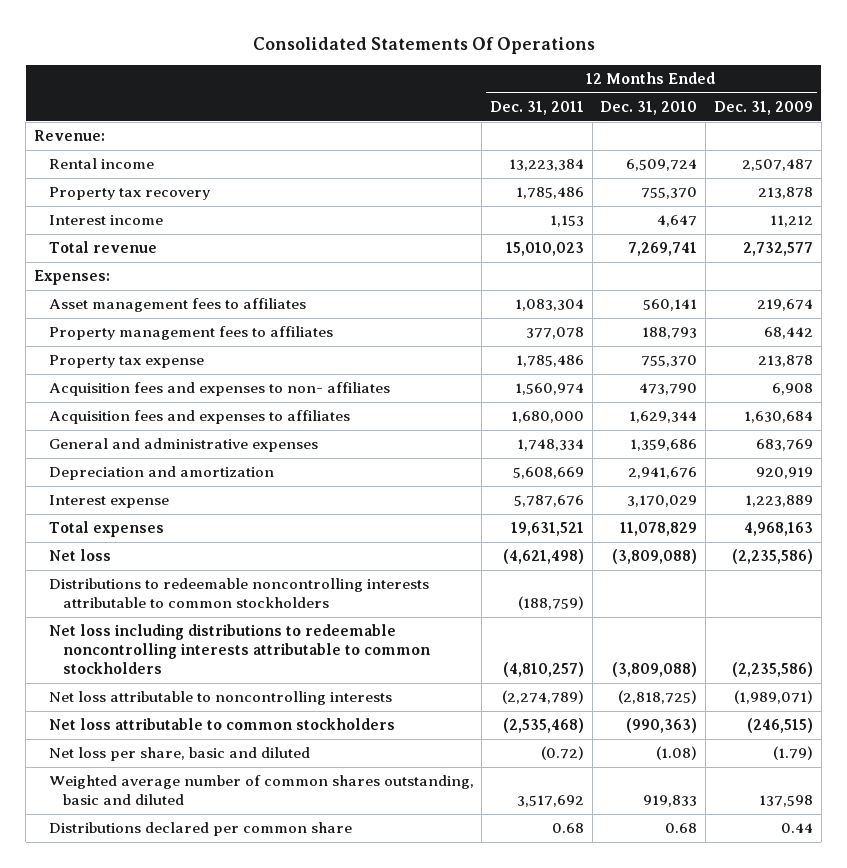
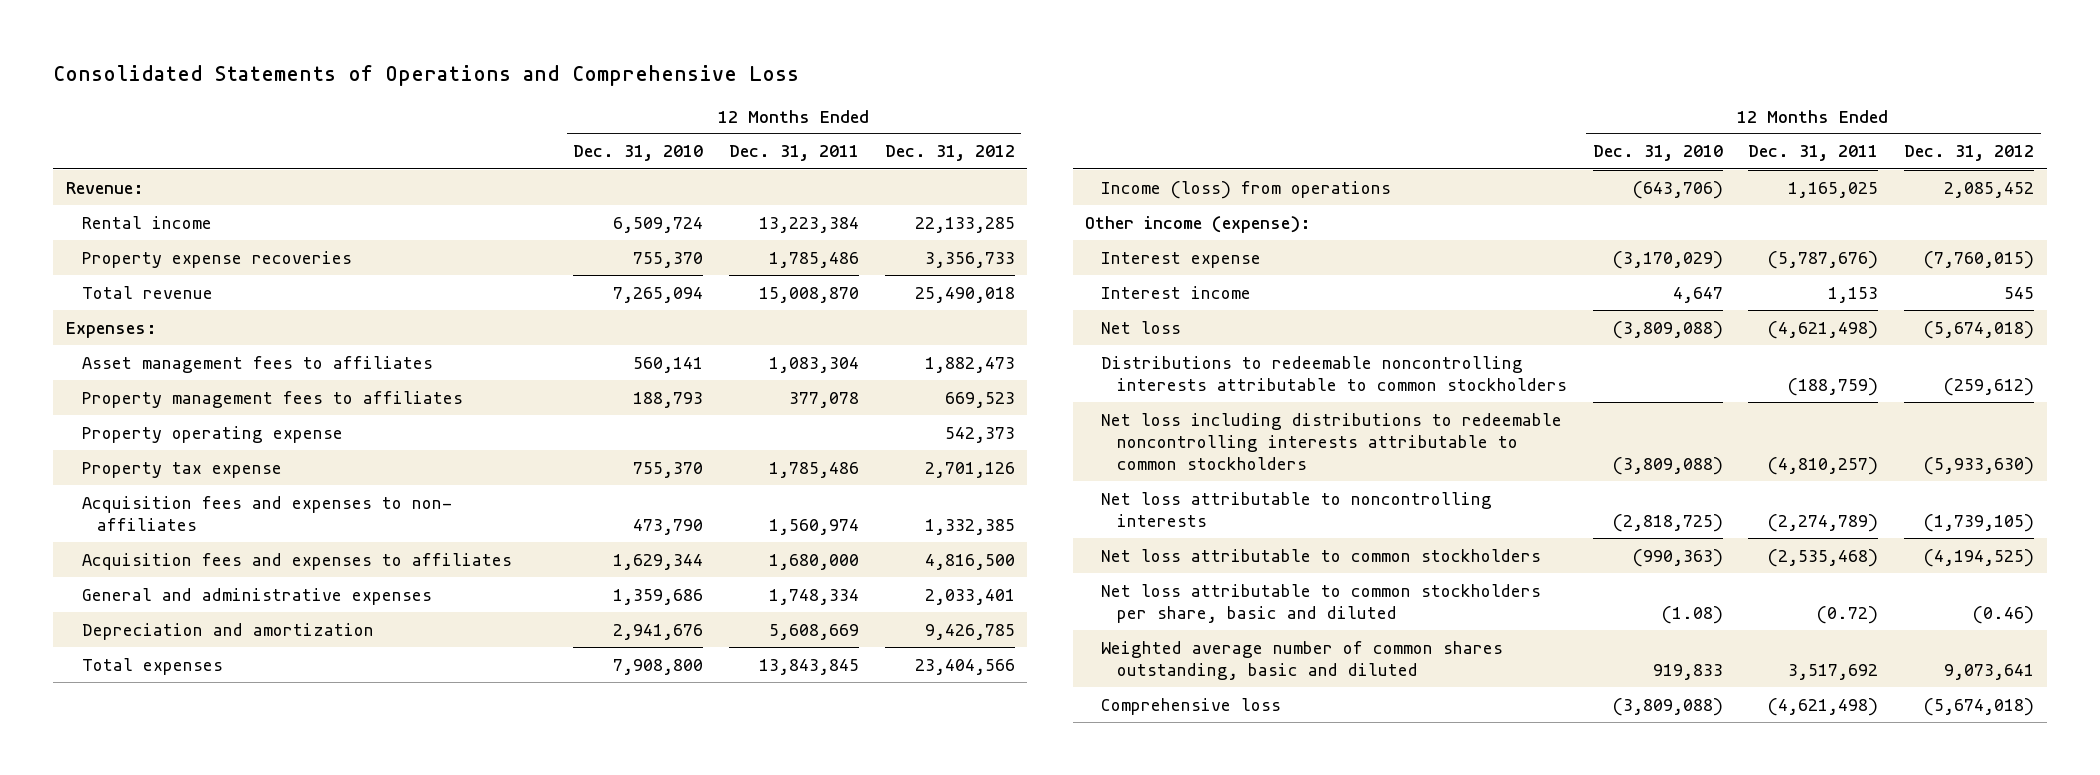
- Consolidated Statements Of Operations
+ Consolidated Statements of Operations and Comprehensive Loss
- | 12 Months Ended Dec. 31, 2011 | 12 Months Ended Dec. 31, 2010 | 12 Months Ended Dec. 31, 2009
+ | 12 Months Ended Dec. 31, 2010 | 12 Months Ended Dec. 31, 2011 | 12 Months Ended Dec. 31, 2012
- Property tax recovery | 1,785,486 | 755,370 | 213,878
- Total revenue | 15,010,023 | 7,269,741 | 2,732,577
+ Property expense recoveries | 755,370 | 1,785,486 | 3,356,733
+ Total revenue | 7,265,094 | 15,008,870 | 25,490,018
+ Property operating expense | | | 542,373
- Interest expense | 5,787,676 | 3,170,029 | 1,223,889
- Total expenses | 19,631,521 | 11,078,829 | 4,968,163
+ Total expenses | 7,908,800 | 13,843,845 | 23,404,566
+ Income (loss) from operations | (643,706) | 1,165,025 | 2,085,452
+ Other income (expense):
+ Interest expense | (3,170,029) | (5,787,676) | (7,760,015)
moved down: Interest income | 4,647 | 1,153 | 545
- Net loss per share, basic and diluted | (0.72) | (1.08) | (1.79)
+ Net loss attributable to common stockholders per share, basic and diluted | (1.08) | (0.72) | (0.46)
- Distributions declared per common share | 0.68 | 0.68 | 0.44
+ Comprehensive loss | (3,809,088) | (4,621,498) | (5,674,018)

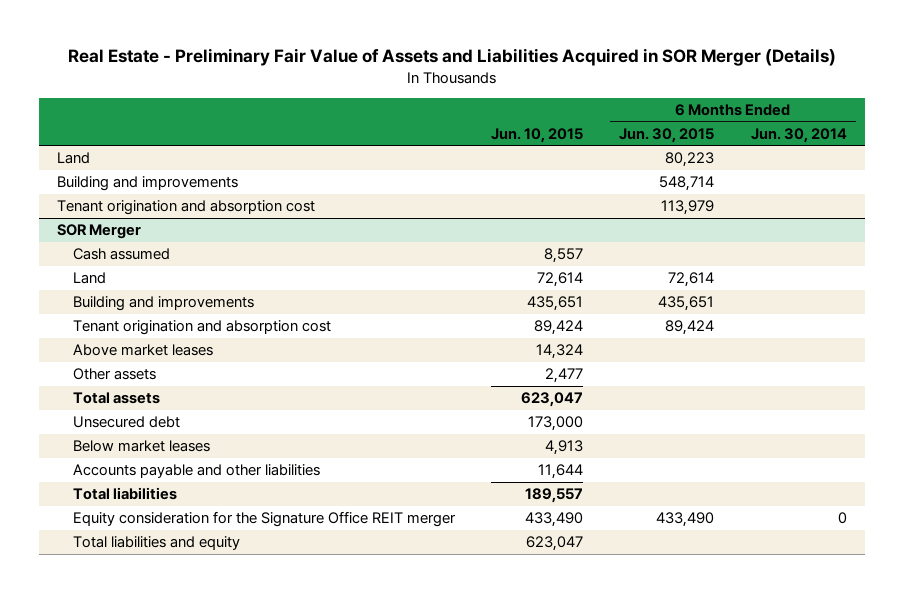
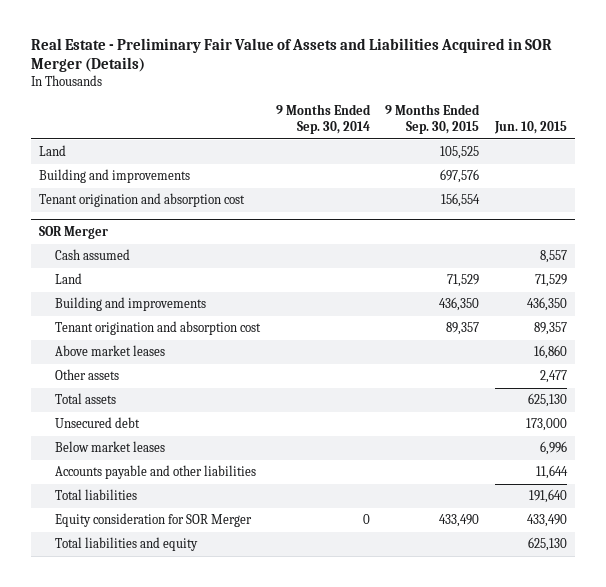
- | Jun. 10, 2015 | 6 Months Ended Jun. 30, 2015 | 6 Months Ended Jun. 30, 2014
+ | 9 Months Ended Sep. 30, 2014 | 9 Months Ended Sep. 30, 2015 | Jun. 10, 2015
@ SOR Merger
- Land | 72,614 | 72,614 |
- Building and improvements | 435,651 | 435,651 |
- Tenant origination and absorption cost | 89,424 | 89,424 |
- Above market leases | 14,324 | |
+ Land | | 71,529 | 71,529
+ Building and improvements | | 436,350 | 436,350
+ Tenant origination and absorption cost | | 89,357 | 89,357
+ Above market leases | | | 16,860
- Total assets | 623,047 | |
+ Total assets | | | 625,130
- Below market leases | 4,913 | |
+ Below market leases | | | 6,996
- Total liabilities | 189,557 | |
- Equity consideration for the Signature Office REIT merger | 433,490 | 433,490 | 0
- Total liabilities and equity | 623,047 | |
+ Total liabilities | | | 191,640
+ Equity consideration for SOR Merger | 0 | 433,490 | 433,490
+ Total liabilities and equity | | | 625,130

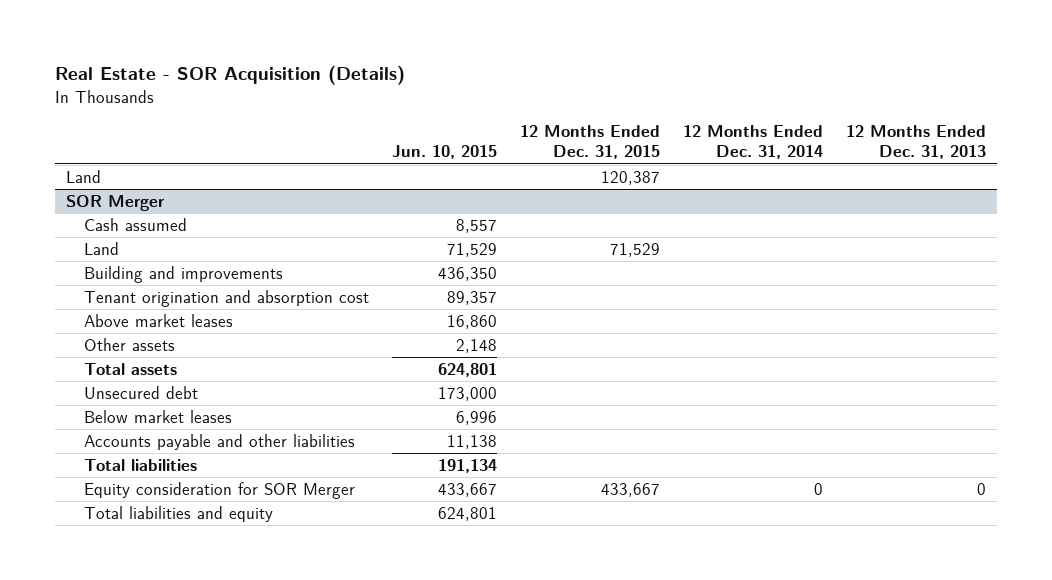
- Real Estate - Preliminary Fair Value of Assets and Liabilities Acquired in SOR Merger (Details)
+ Real Estate - SOR Acquisition (Details)
- | 9 Months Ended Sep. 30, 2014 | 9 Months Ended Sep. 30, 2015 | Jun. 10, 2015
+ | Jun. 10, 2015 | 12 Months Ended Dec. 31, 2015 | 12 Months Ended Dec. 31, 2014 | 12 Months Ended Dec. 31, 2013
- Building and improvements | | 697,576 |
- Tenant origination and absorption cost | | 156,554 |
@ SOR Merger
- Other assets | | | 2,477
- Total assets | | | 625,130
+ Other assets | 2,148 | | |
+ Total assets | 624,801 | | |
- Accounts payable and other liabilities | | | 11,644
- Total liabilities | | | 191,640
- Equity consideration for SOR Merger | 0 | 433,490 | 433,490
- Total liabilities and equity | | | 625,130
+ Accounts payable and other liabilities | 11,138 | | |
+ Total liabilities | 191,134 | | |
+ Equity consideration for SOR Merger | 433,667 | 433,667 | 0 | 0
+ Total liabilities and equity | 624,801 | | |

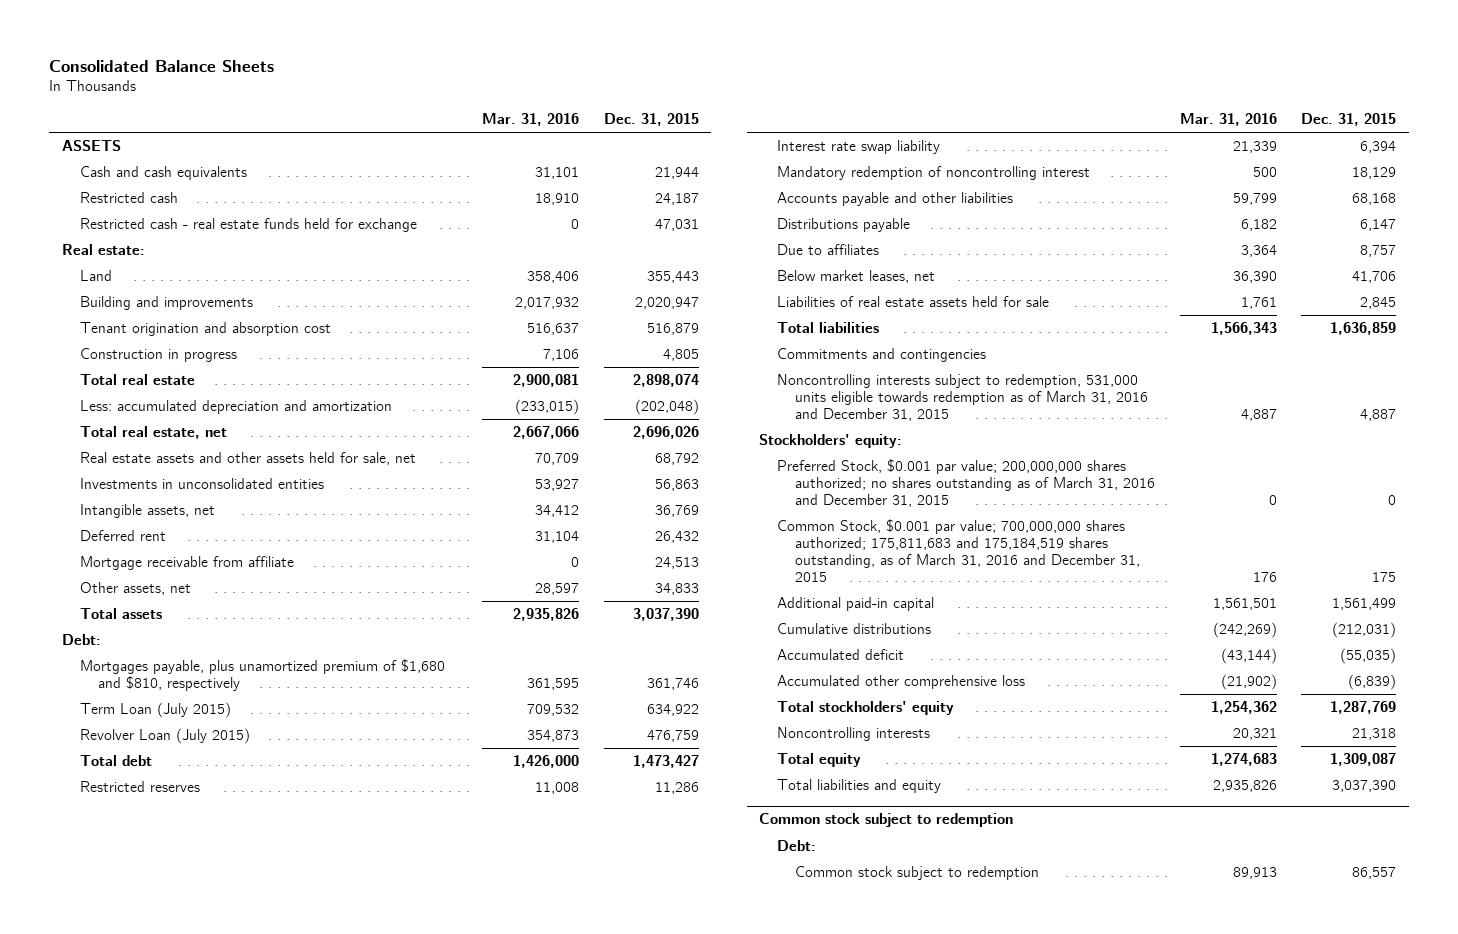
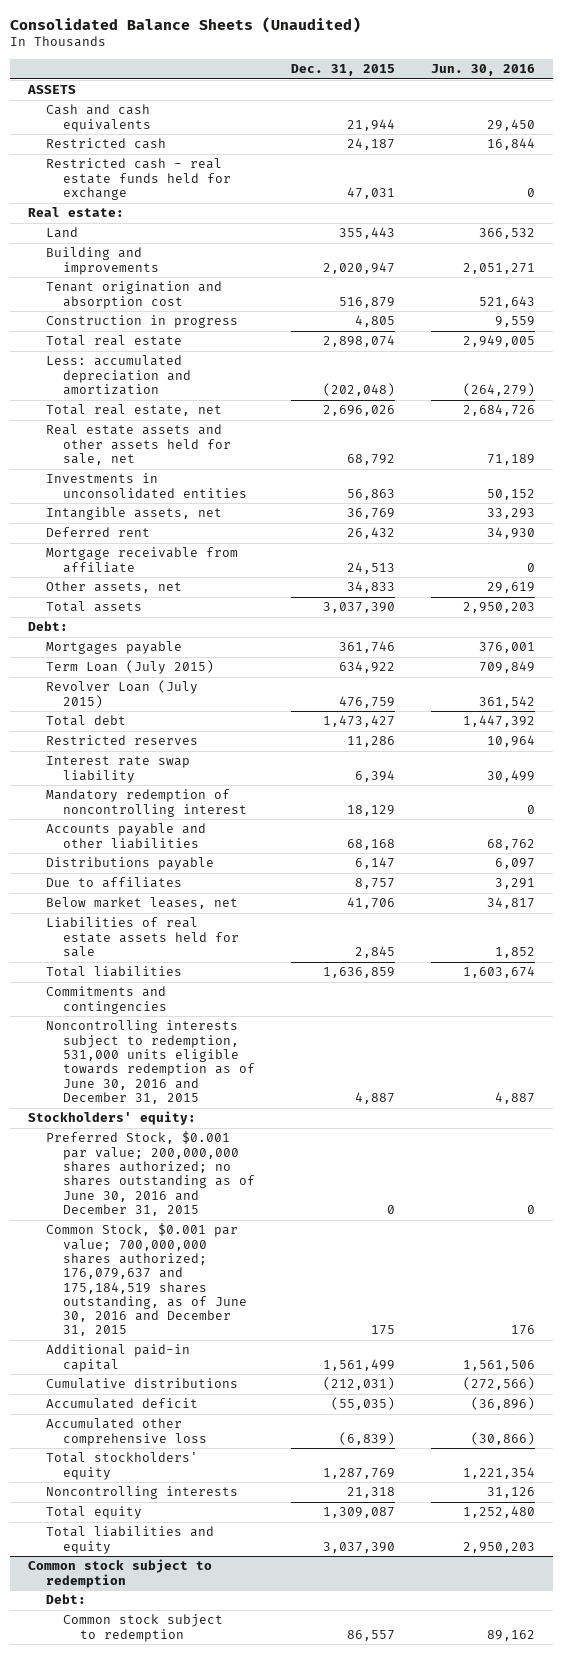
- Consolidated Balance Sheets
+ Consolidated Balance Sheets (Unaudited)
- | Mar. 31, 2016 | Dec. 31, 2015
+ | Dec. 31, 2015 | Jun. 30, 2016
- Mortgages payable, plus unamortized premium of $1,680 and $810, respectively | 361,595 | 361,746
+ Mortgages payable | 361,746 | 376,001
- Noncontrolling interests subject to redemption, 531,000 units eligible towards redemption as of March 31, 2016 and December 31, 2015 | 4,887 | 4,887
+ Noncontrolling interests subject to redemption, 531,000 units eligible towards redemption as of June 30, 2016 and December 31, 2015 | 4,887 | 4,887
- Preferred Stock, $0.001 par value; 200,000,000 shares authorized; no shares outstanding as of March 31, 2016 and December 31, 2015 | 0 | 0
- Common Stock, $0.001 par value; 700,000,000 shares authorized; 175,811,683 and 175,184,519 shares outstanding, as of March 31, 2016 and December 31, 2015 | 176 | 175
+ Preferred Stock, $0.001 par value; 200,000,000 shares authorized; no shares outstanding as of June 30, 2016 and December 31, 2015 | 0 | 0
+ Common Stock, $0.001 par value; 700,000,000 shares authorized; 176,079,637 and 175,184,519 shares outstanding, as of June 30, 2016 and December 31, 2015 | 175 | 176

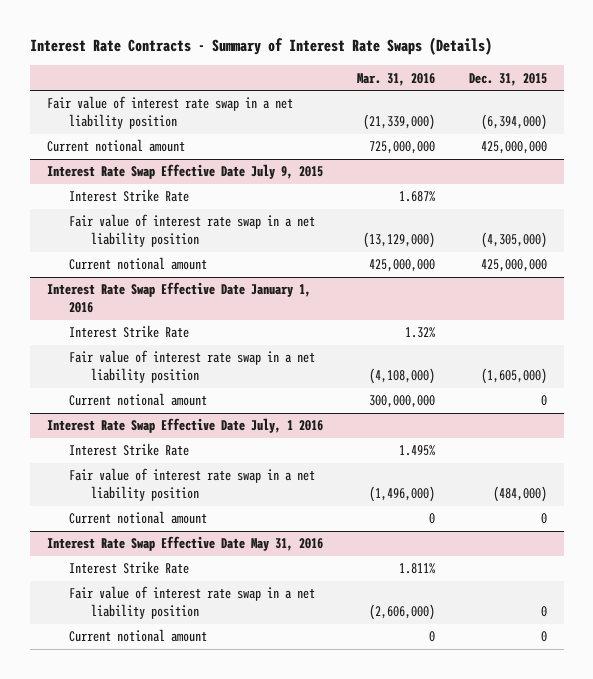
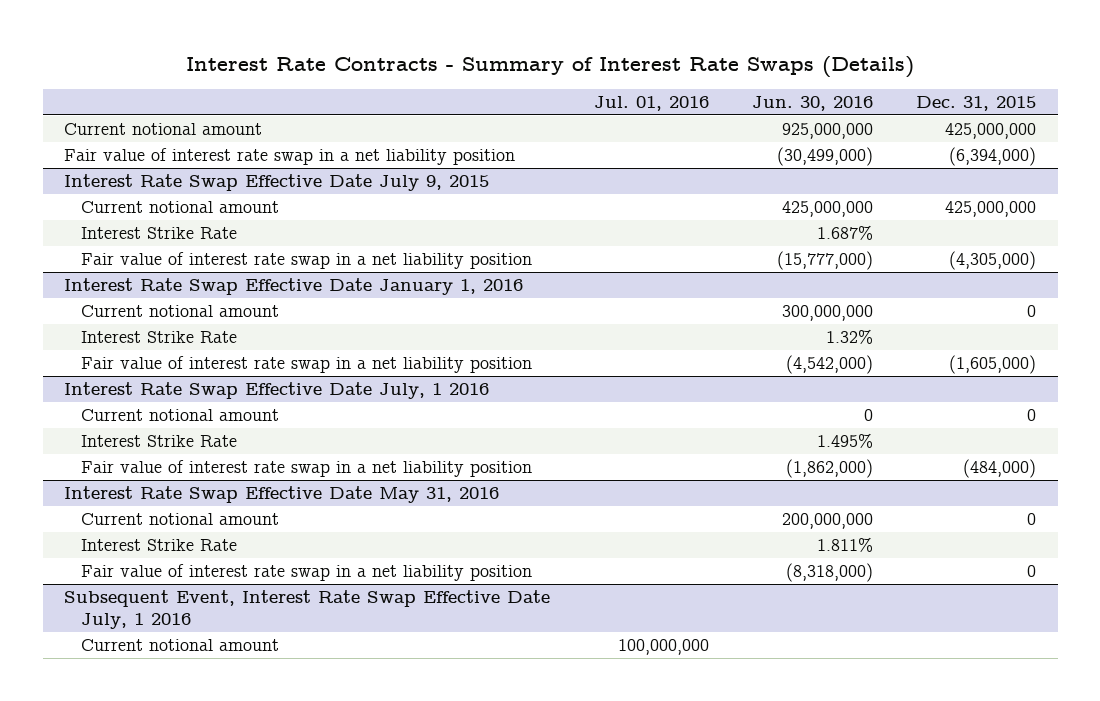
- | Mar. 31, 2016 | Dec. 31, 2015
+ | Jul. 01, 2016 | Jun. 30, 2016 | Dec. 31, 2015
moved down: Fair value of interest rate swap in a net liability position | | (30,499,000) | (6,394,000)
@ Interest Rate Swap Effective Date July 9, 2015
moved up: Current notional amount | | 425,000,000 | 425,000,000
@ Interest Rate Swap Effective Date January 1, 2016
moved up: Current notional amount | | 300,000,000 | 0
@ Interest Rate Swap Effective Date July, 1 2016
moved up: Current notional amount | | 0 | 0
@ Interest Rate Swap Effective Date May 31, 2016
moved up: Current notional amount | | 200,000,000 | 0
+ Subsequent Event, Interest Rate Swap Effective Date July, 1 2016
+ Current notional amount | 100,000,000 | |

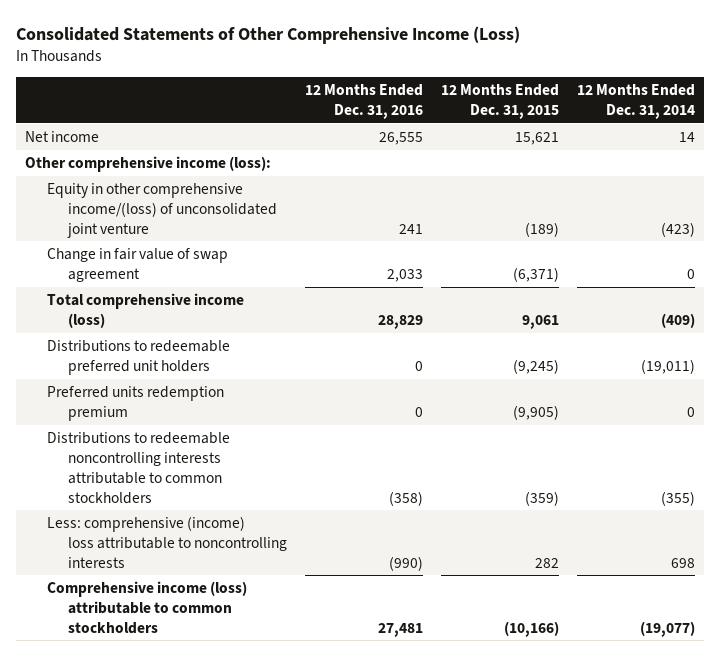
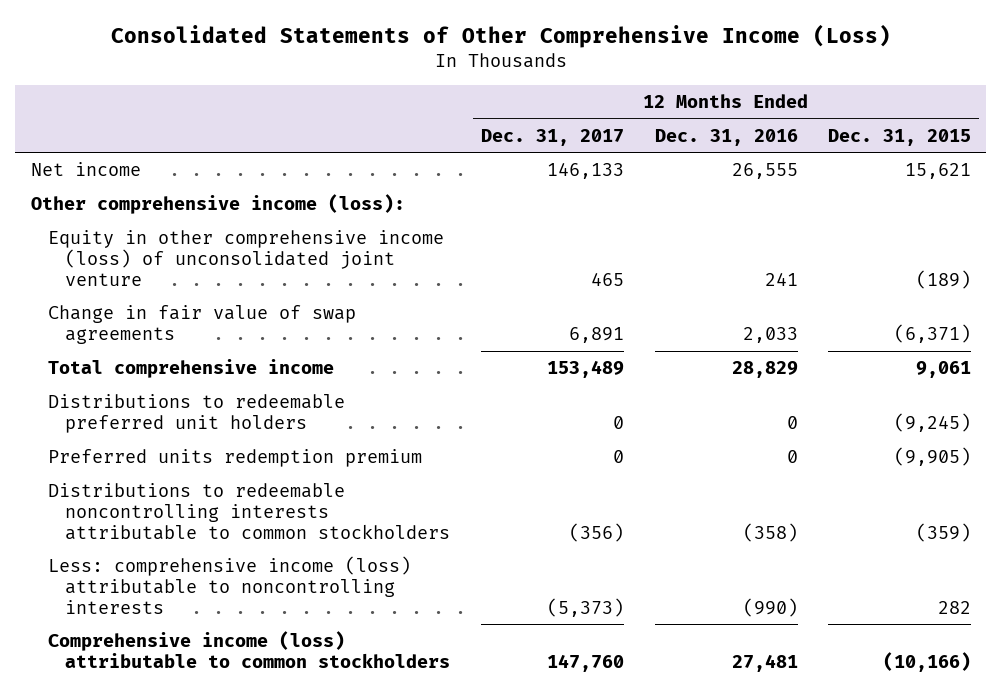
- | 12 Months Ended Dec. 31, 2016 | 12 Months Ended Dec. 31, 2015 | 12 Months Ended Dec. 31, 2014
+ | 12 Months Ended Dec. 31, 2017 | 12 Months Ended Dec. 31, 2016 | 12 Months Ended Dec. 31, 2015
- Equity in other comprehensive income/(loss) of unconsolidated joint venture | 241 | (189) | (423)
- Change in fair value of swap agreement | 2,033 | (6,371) | 0
- Total comprehensive income (loss) | 28,829 | 9,061 | (409)
+ Equity in other comprehensive income (loss) of unconsolidated joint venture | 465 | 241 | (189)
+ Change in fair value of swap agreements | 6,891 | 2,033 | (6,371)
+ Total comprehensive income | 153,489 | 28,829 | 9,061
- Less: comprehensive (income) loss attributable to noncontrolling interests | (990) | 282 | 698
+ Less: comprehensive income (loss) attributable to noncontrolling interests | (5,373) | (990) | 282

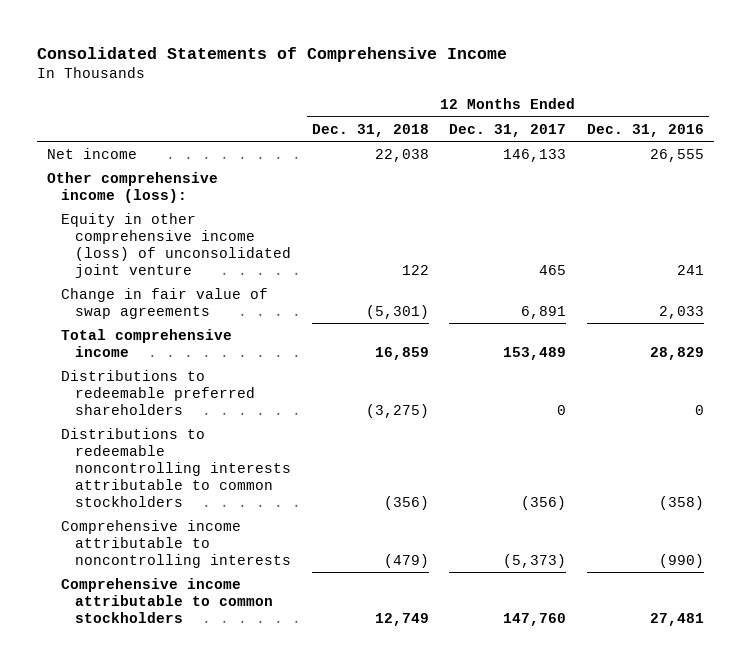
- Consolidated Statements of Other Comprehensive Income (Loss)
+ Consolidated Statements of Comprehensive Income
- | 12 Months Ended Dec. 31, 2017 | 12 Months Ended Dec. 31, 2016 | 12 Months Ended Dec. 31, 2015
+ | 12 Months Ended Dec. 31, 2018 | 12 Months Ended Dec. 31, 2017 | 12 Months Ended Dec. 31, 2016
- Distributions to redeemable preferred unit holders | 0 | 0 | (9,245)
- Preferred units redemption premium | 0 | 0 | (9,905)
+ Distributions to redeemable preferred shareholders | (3,275) | 0 | 0
- Less: comprehensive income (loss) attributable to noncontrolling interests | (5,373) | (990) | 282
- Comprehensive income (loss) attributable to common stockholders | 147,760 | 27,481 | (10,166)
+ Comprehensive income attributable to noncontrolling interests | (479) | (5,373) | (990)
+ Comprehensive income attributable to common stockholders | 12,749 | 147,760 | 27,481

